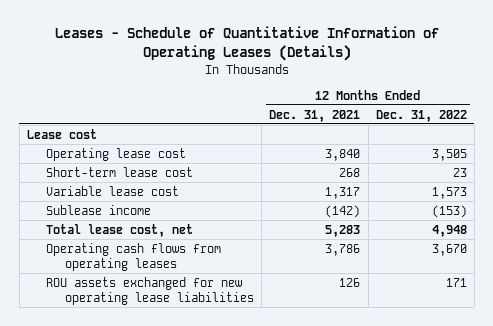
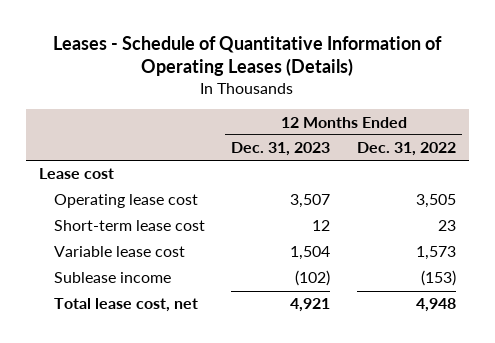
- | 12 Months Ended Dec. 31, 2021 | 12 Months Ended Dec. 31, 2022
+ | 12 Months Ended Dec. 31, 2023 | 12 Months Ended Dec. 31, 2022
- Operating cash flows from operating leases | 3,786 | 3,670
- ROU assets exchanged for new operating lease liabilities | 126 | 171

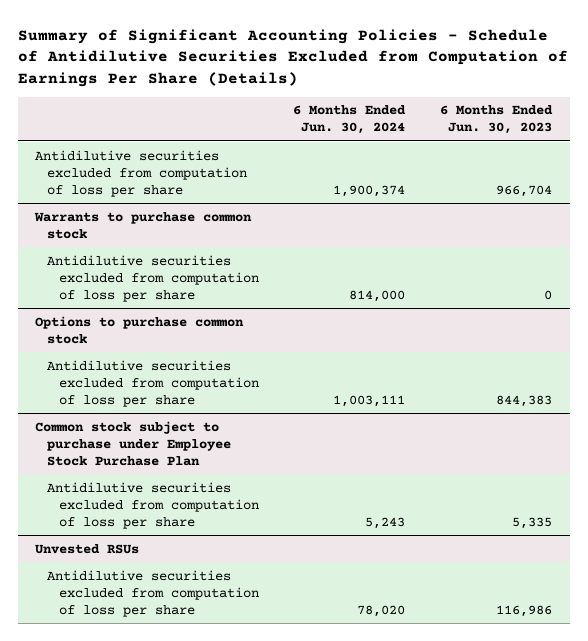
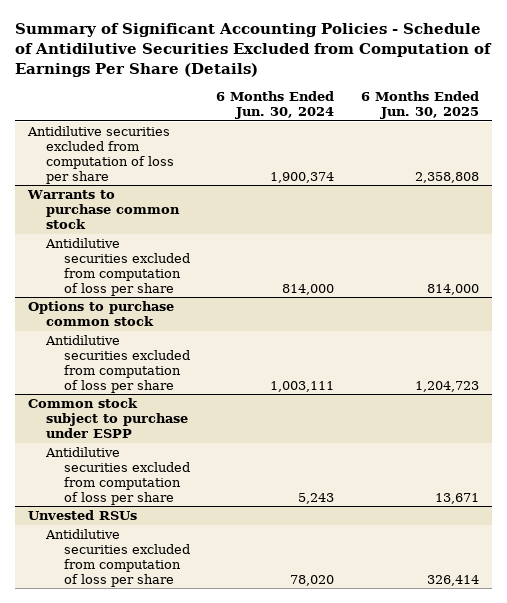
- | 6 Months Ended Jun. 30, 2024 | 6 Months Ended Jun. 30, 2023
+ | 6 Months Ended Jun. 30, 2024 | 6 Months Ended Jun. 30, 2025
- Common stock subject to purchase under Employee Stock Purchase Plan
+ Common stock subject to purchase under ESPP

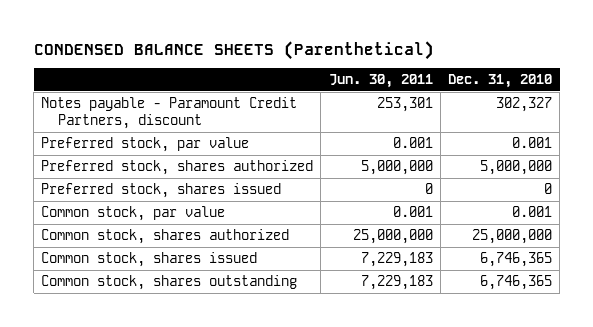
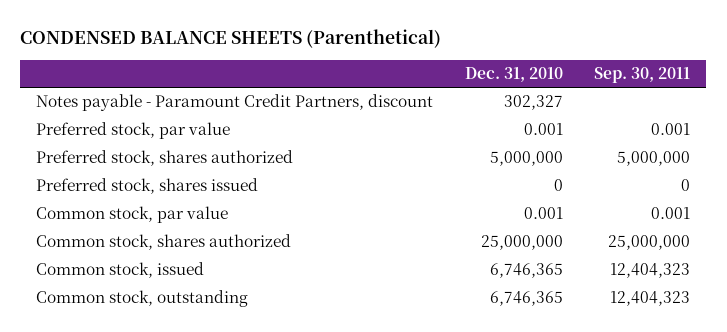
- | Jun. 30, 2011 | Dec. 31, 2010
+ | Dec. 31, 2010 | Sep. 30, 2011
- Common stock, shares issued | 7,229,183 | 6,746,365
- Common stock, shares outstanding | 7,229,183 | 6,746,365
+ Common stock, issued | 6,746,365 | 12,404,323
+ Common stock, outstanding | 6,746,365 | 12,404,323

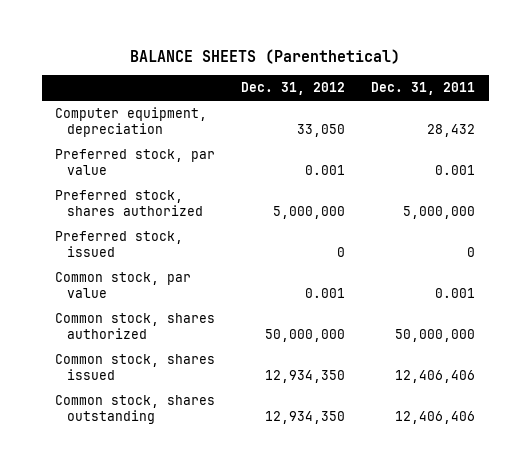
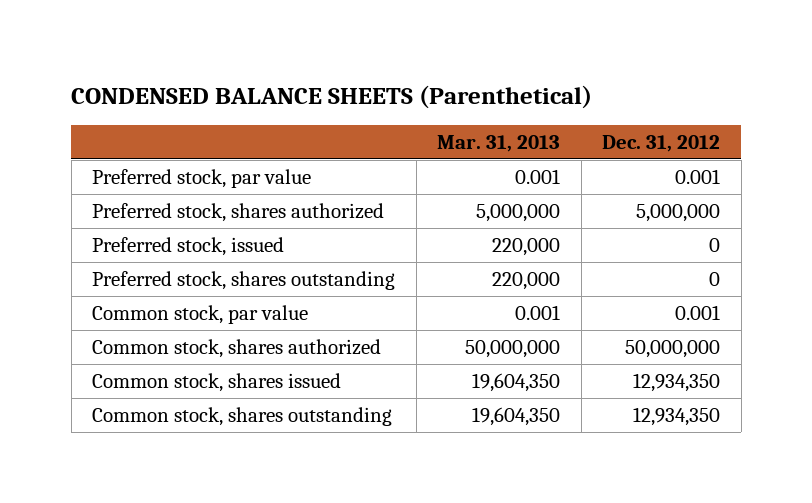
- BALANCE SHEETS (Parenthetical)
+ CONDENSED BALANCE SHEETS (Parenthetical)
- | Dec. 31, 2012 | Dec. 31, 2011
+ | Mar. 31, 2013 | Dec. 31, 2012
- Computer equipment, depreciation | 33,050 | 28,432
+ Preferred stock, shares outstanding | 220,000 | 0

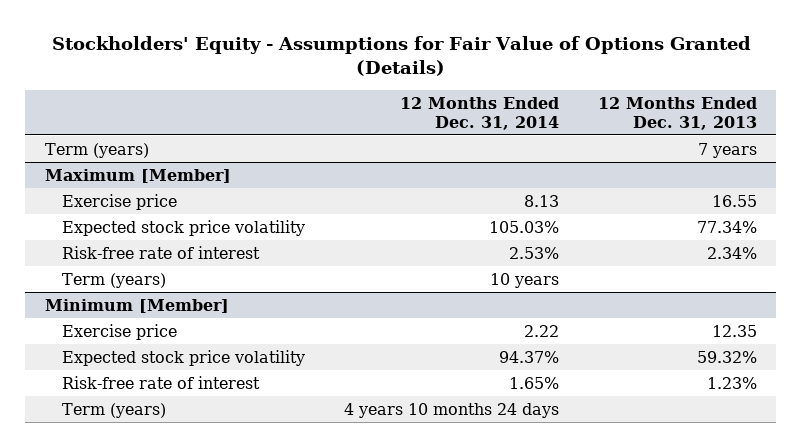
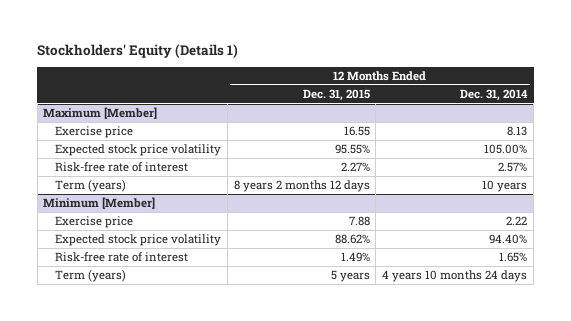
- Stockholders' Equity - Assumptions for Fair Value of Options Granted (Details)
+ Stockholders' Equity (Details 1)
- | 12 Months Ended Dec. 31, 2014 | 12 Months Ended Dec. 31, 2013
+ | 12 Months Ended Dec. 31, 2015 | 12 Months Ended Dec. 31, 2014
- Term (years) | | 7 years
@ Maximum [Member]
- Expected stock price volatility | 105.03% | 77.34%
- Risk-free rate of interest | 2.53% | 2.34%
+ Expected stock price volatility | 95.55% | 105.00%
+ Risk-free rate of interest | 2.27% | 2.57%
@ Minimum [Member]
- Expected stock price volatility | 94.37% | 59.32%
+ Expected stock price volatility | 88.62% | 94.40%

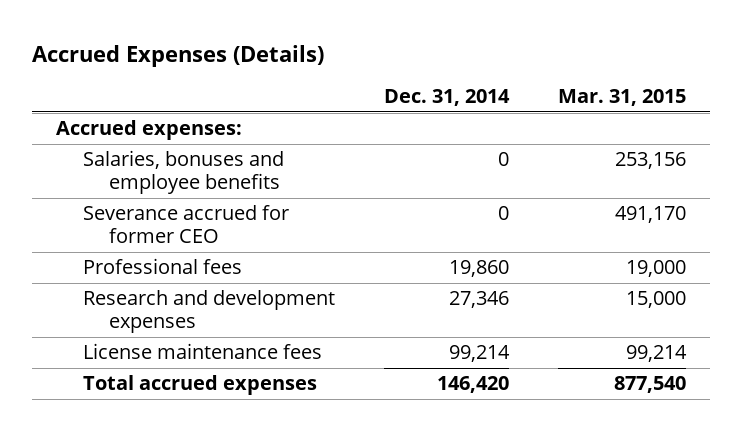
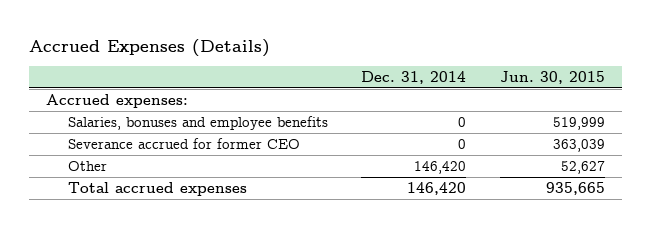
- | Dec. 31, 2014 | Mar. 31, 2015
+ | Dec. 31, 2014 | Jun. 30, 2015
- Professional fees | 19,860 | 19,000
- Research and development expenses | 27,346 | 15,000
- License maintenance fees | 99,214 | 99,214
+ Other | 146,420 | 52,627

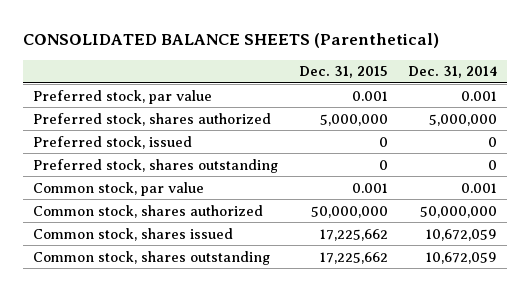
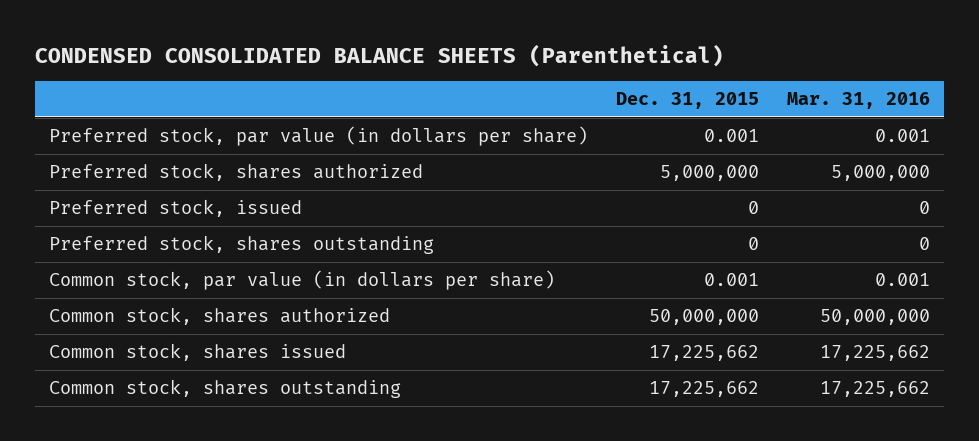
- CONSOLIDATED BALANCE SHEETS (Parenthetical)
+ CONDENSED CONSOLIDATED BALANCE SHEETS (Parenthetical)
- | Dec. 31, 2015 | Dec. 31, 2014
+ | Dec. 31, 2015 | Mar. 31, 2016
- Preferred stock, par value | 0.001 | 0.001
+ Preferred stock, par value (in dollars per share) | 0.001 | 0.001
- Common stock, par value | 0.001 | 0.001
+ Common stock, par value (in dollars per share) | 0.001 | 0.001

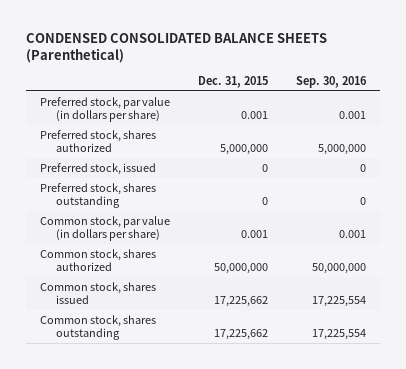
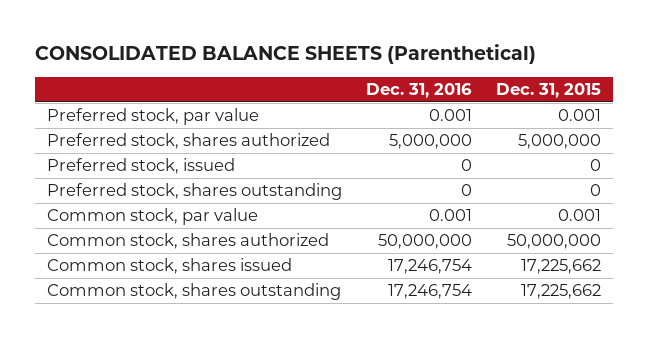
- CONDENSED CONSOLIDATED BALANCE SHEETS (Parenthetical)
+ CONSOLIDATED BALANCE SHEETS (Parenthetical)
- | Dec. 31, 2015 | Sep. 30, 2016
+ | Dec. 31, 2016 | Dec. 31, 2015
- Preferred stock, par value (in dollars per share) | 0.001 | 0.001
+ Preferred stock, par value | 0.001 | 0.001
- Common stock, par value (in dollars per share) | 0.001 | 0.001
+ Common stock, par value | 0.001 | 0.001

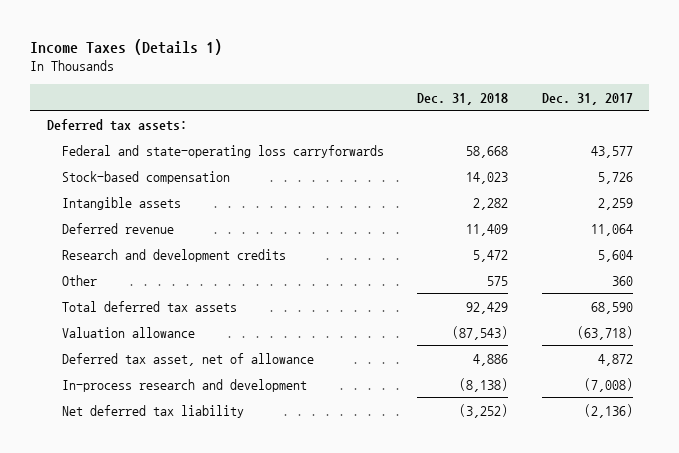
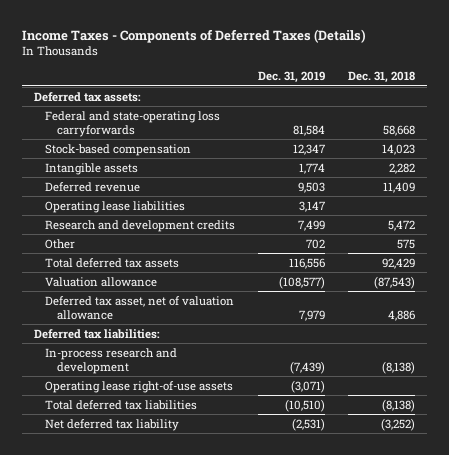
- Income Taxes (Details 1)
+ Income Taxes - Components of Deferred Taxes (Details)
- | Dec. 31, 2018 | Dec. 31, 2017
+ | Dec. 31, 2019 | Dec. 31, 2018
+ Operating lease liabilities | 3,147 |
- Deferred tax asset, net of allowance | 4,886 | 4,872
+ Deferred tax asset, net of valuation allowance | 7,979 | 4,886
+ Deferred tax liabilities:
+ Operating lease right-of-use assets | (3,071) |
+ Total deferred tax liabilities | (10,510) | (8,138)

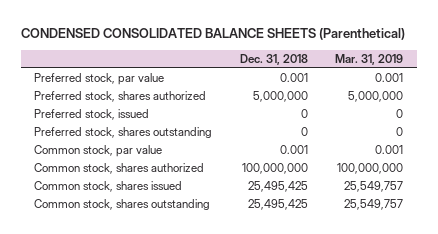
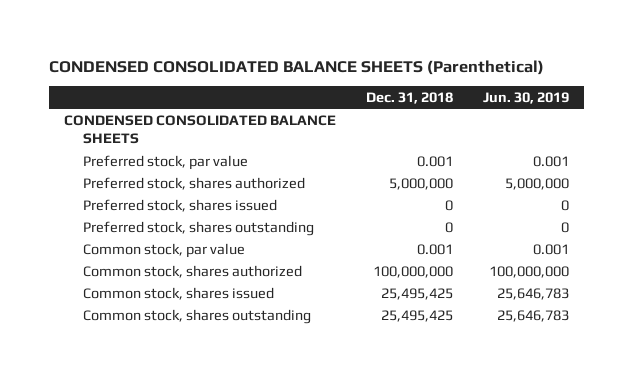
- | Dec. 31, 2018 | Mar. 31, 2019
+ | Dec. 31, 2018 | Jun. 30, 2019
+ CONDENSED CONSOLIDATED BALANCE SHEETS
- Preferred stock, issued | 0 | 0
+ Preferred stock, shares issued | 0 | 0

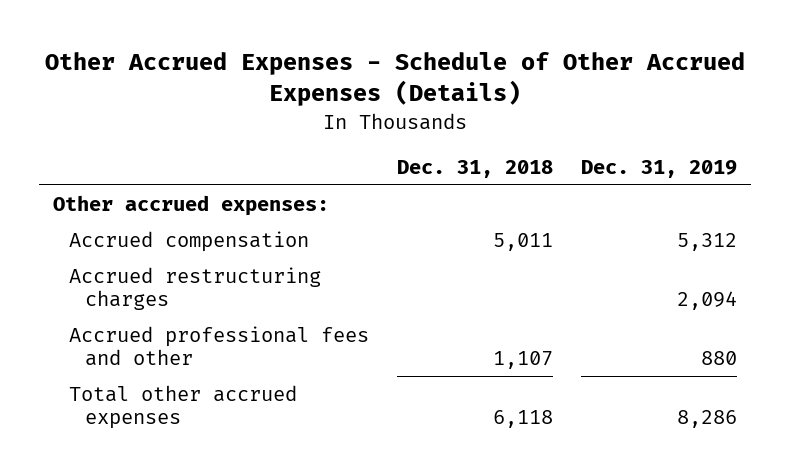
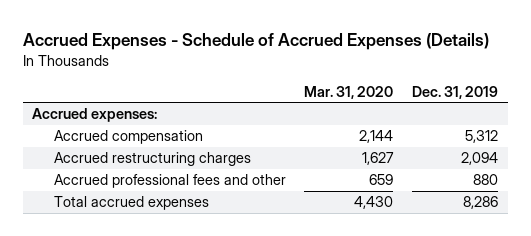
- Other Accrued Expenses - Schedule of Other Accrued Expenses (Details)
+ Accrued Expenses - Schedule of Accrued Expenses (Details)
- | Dec. 31, 2018 | Dec. 31, 2019
+ | Mar. 31, 2020 | Dec. 31, 2019
- Other accrued expenses:
+ Accrued expenses:
- Total other accrued expenses | 6,118 | 8,286
+ Total accrued expenses | 4,430 | 8,286

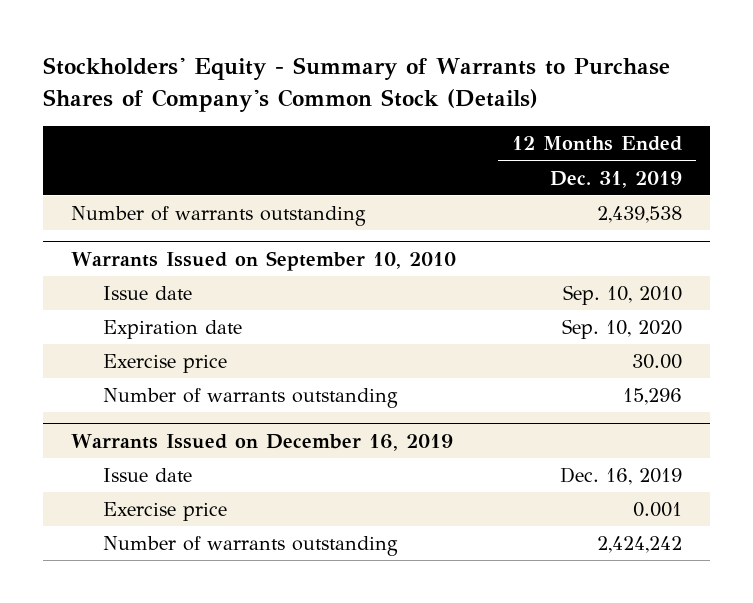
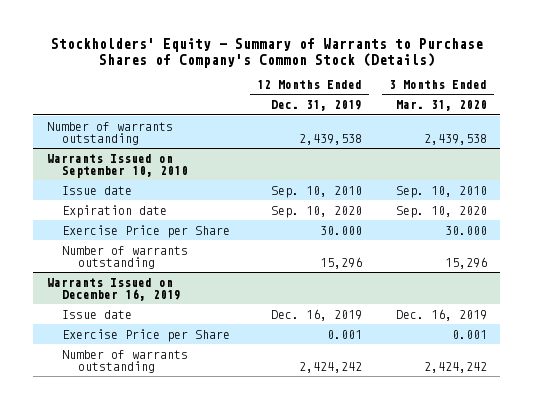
- | 12 Months Ended Dec. 31, 2019
+ | 12 Months Ended Dec. 31, 2019 | 3 Months Ended Mar. 31, 2020
@ Warrants Issued on September 10, 2010
- Exercise price | 30.00
+ Exercise Price per Share | 30.000 | 30.000
@ Warrants Issued on December 16, 2019
- Exercise price | 0.001
+ Exercise Price per Share | 0.001 | 0.001

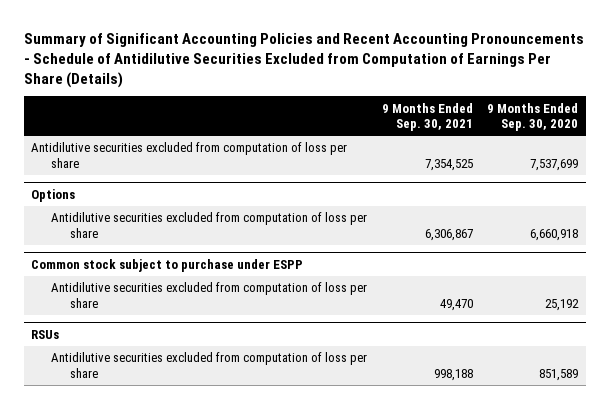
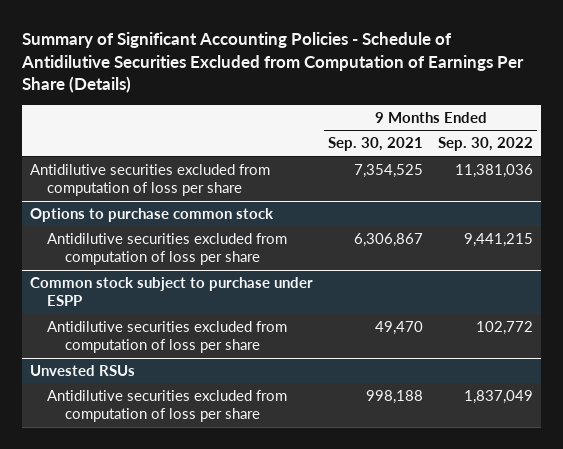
- Summary of Significant Accounting Policies and Recent Accounting Pronouncements - Schedule of Antidilutive Securities Excluded from Computation of Earnings Per Share (Details)
+ Summary of Significant Accounting Policies - Schedule of Antidilutive Securities Excluded from Computation of Earnings Per Share (Details)
- | 9 Months Ended Sep. 30, 2021 | 9 Months Ended Sep. 30, 2020
+ | 9 Months Ended Sep. 30, 2021 | 9 Months Ended Sep. 30, 2022
- Options
+ Options to purchase common stock
- RSUs
+ Unvested RSUs

